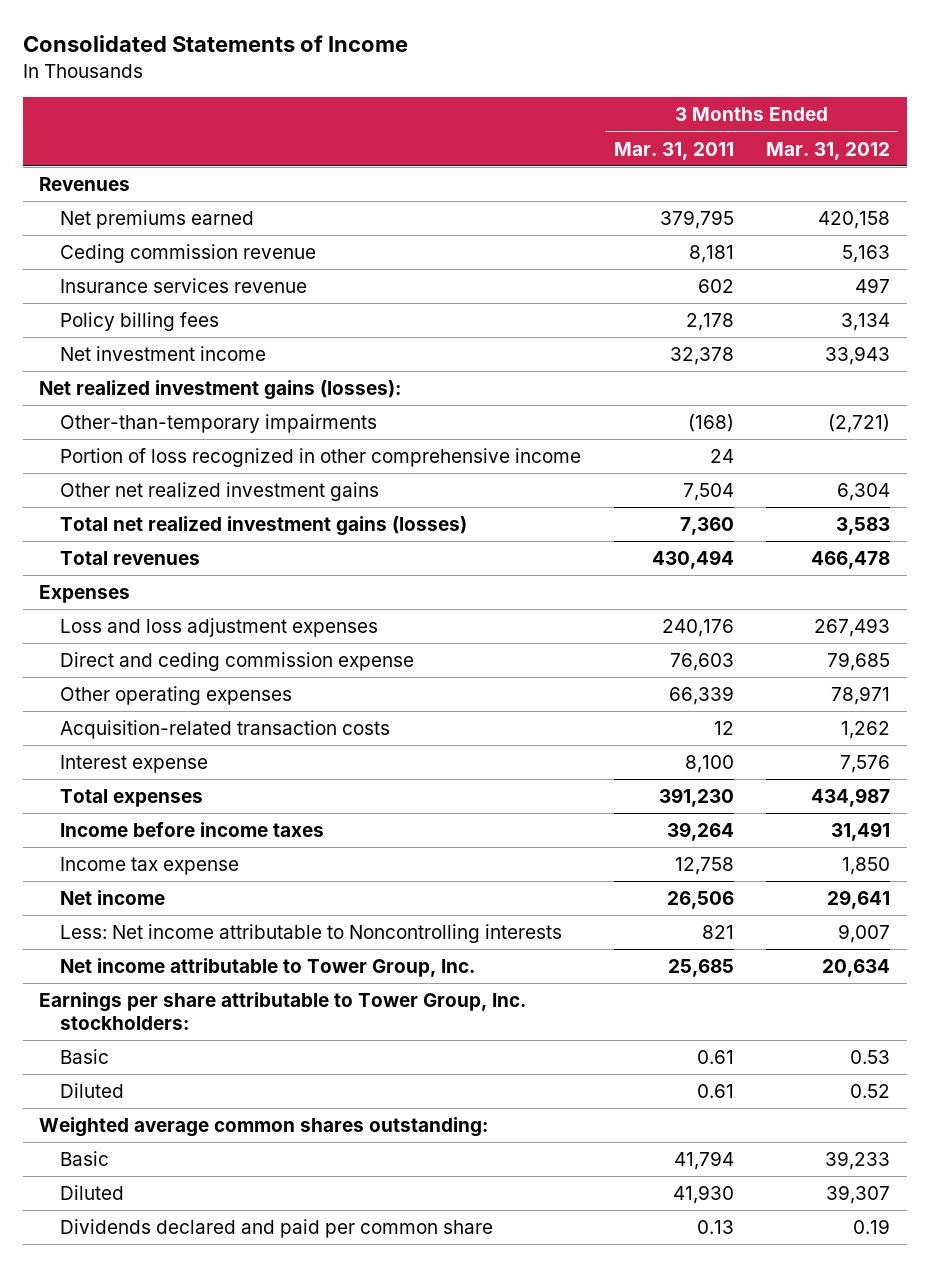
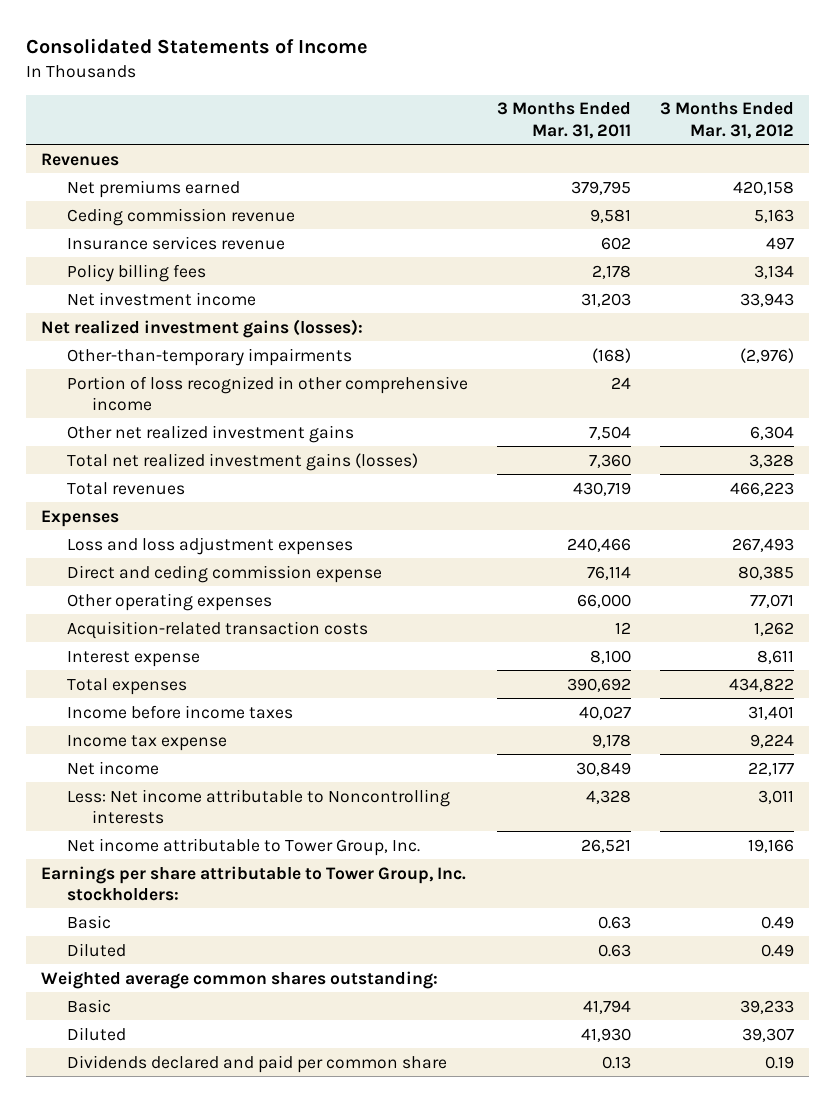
- Ceding commission revenue | 8,181 | 5,163
+ Ceding commission revenue | 9,581 | 5,163
- Net investment income | 32,378 | 33,943
+ Net investment income | 31,203 | 33,943
- Other-than-temporary impairments | (168) | (2,721)
+ Other-than-temporary impairments | (168) | (2,976)
- Total net realized investment gains (losses) | 7,360 | 3,583
- Total revenues | 430,494 | 466,478
+ Total net realized investment gains (losses) | 7,360 | 3,328
+ Total revenues | 430,719 | 466,223
- Loss and loss adjustment expenses | 240,176 | 267,493
- Direct and ceding commission expense | 76,603 | 79,685
- Other operating expenses | 66,339 | 78,971
+ Loss and loss adjustment expenses | 240,466 | 267,493
+ Direct and ceding commission expense | 76,114 | 80,385
+ Other operating expenses | 66,000 | 77,071
- Interest expense | 8,100 | 7,576
- Total expenses | 391,230 | 434,987
- Income before income taxes | 39,264 | 31,491
- Income tax expense | 12,758 | 1,850
- Net income | 26,506 | 29,641
- Less: Net income attributable to Noncontrolling interests | 821 | 9,007
- Net income attributable to Tower Group, Inc. | 25,685 | 20,634
+ Interest expense | 8,100 | 8,611
+ Total expenses | 390,692 | 434,822
+ Income before income taxes | 40,027 | 31,401
+ Income tax expense | 9,178 | 9,224
+ Net income | 30,849 | 22,177
+ Less: Net income attributable to Noncontrolling interests | 4,328 | 3,011
+ Net income attributable to Tower Group, Inc. | 26,521 | 19,166
- Basic | 0.61 | 0.53
- Diluted | 0.61 | 0.52
+ Basic | 0.63 | 0.49
+ Diluted | 0.63 | 0.49

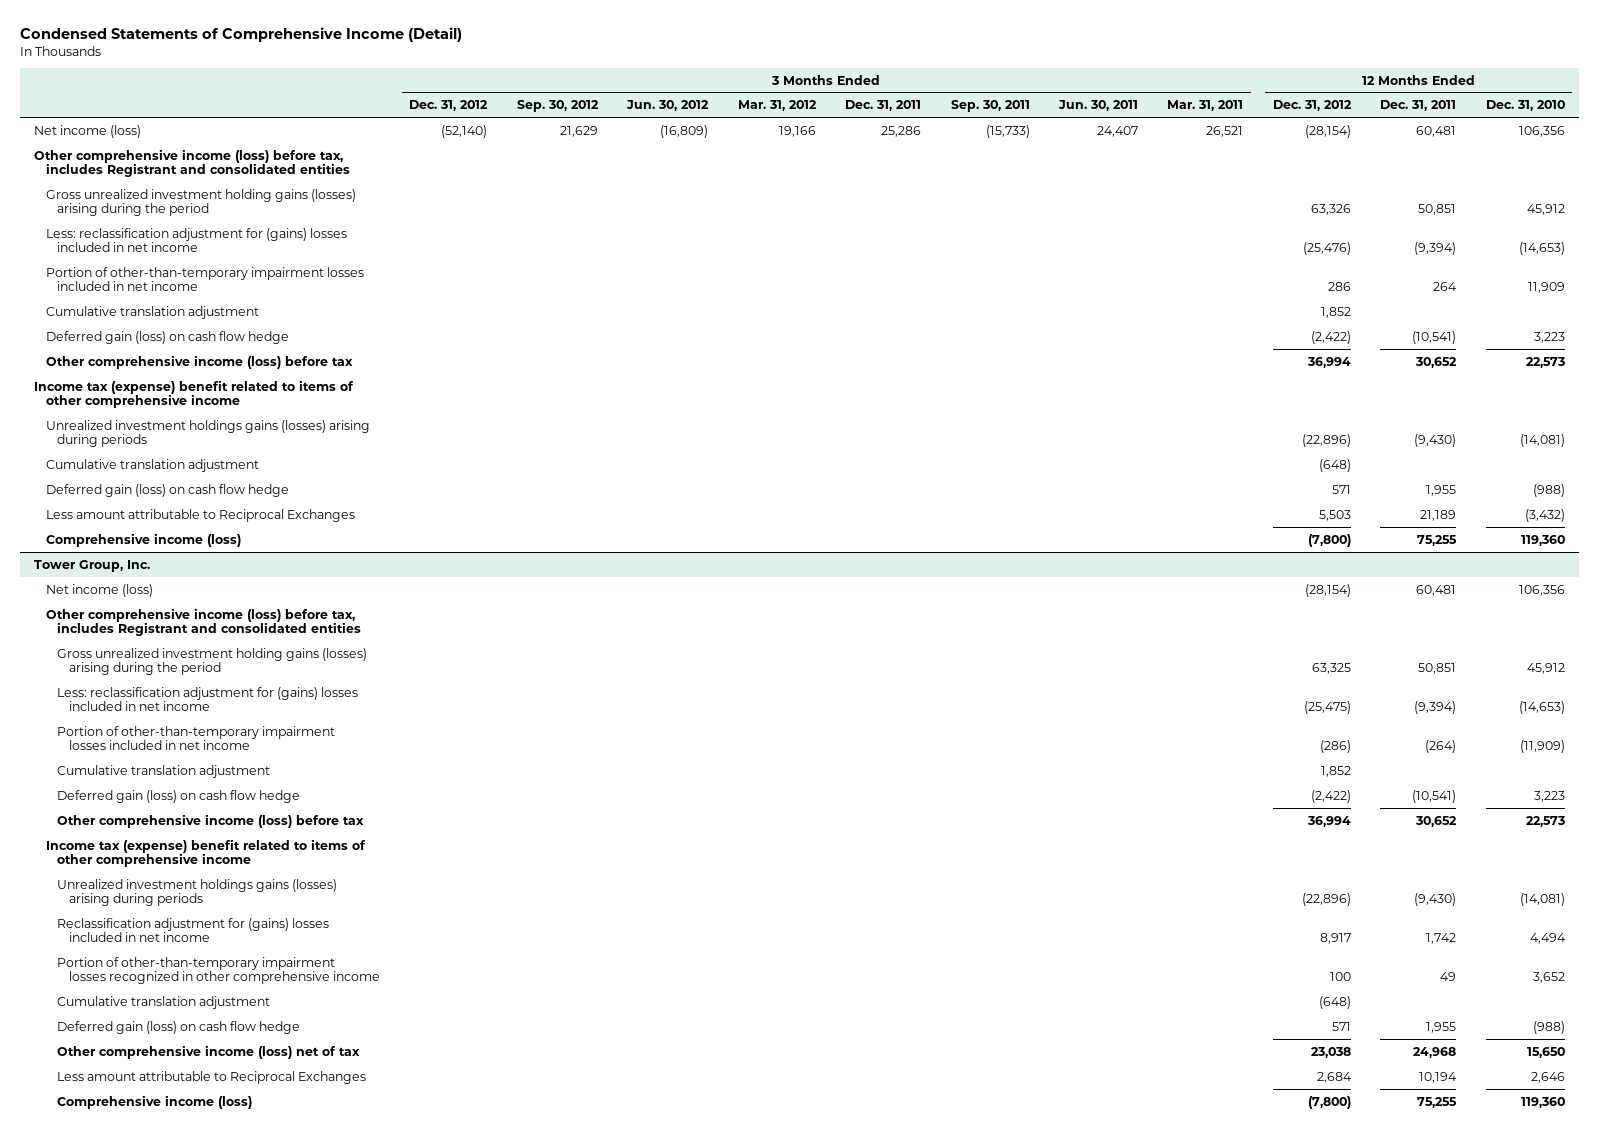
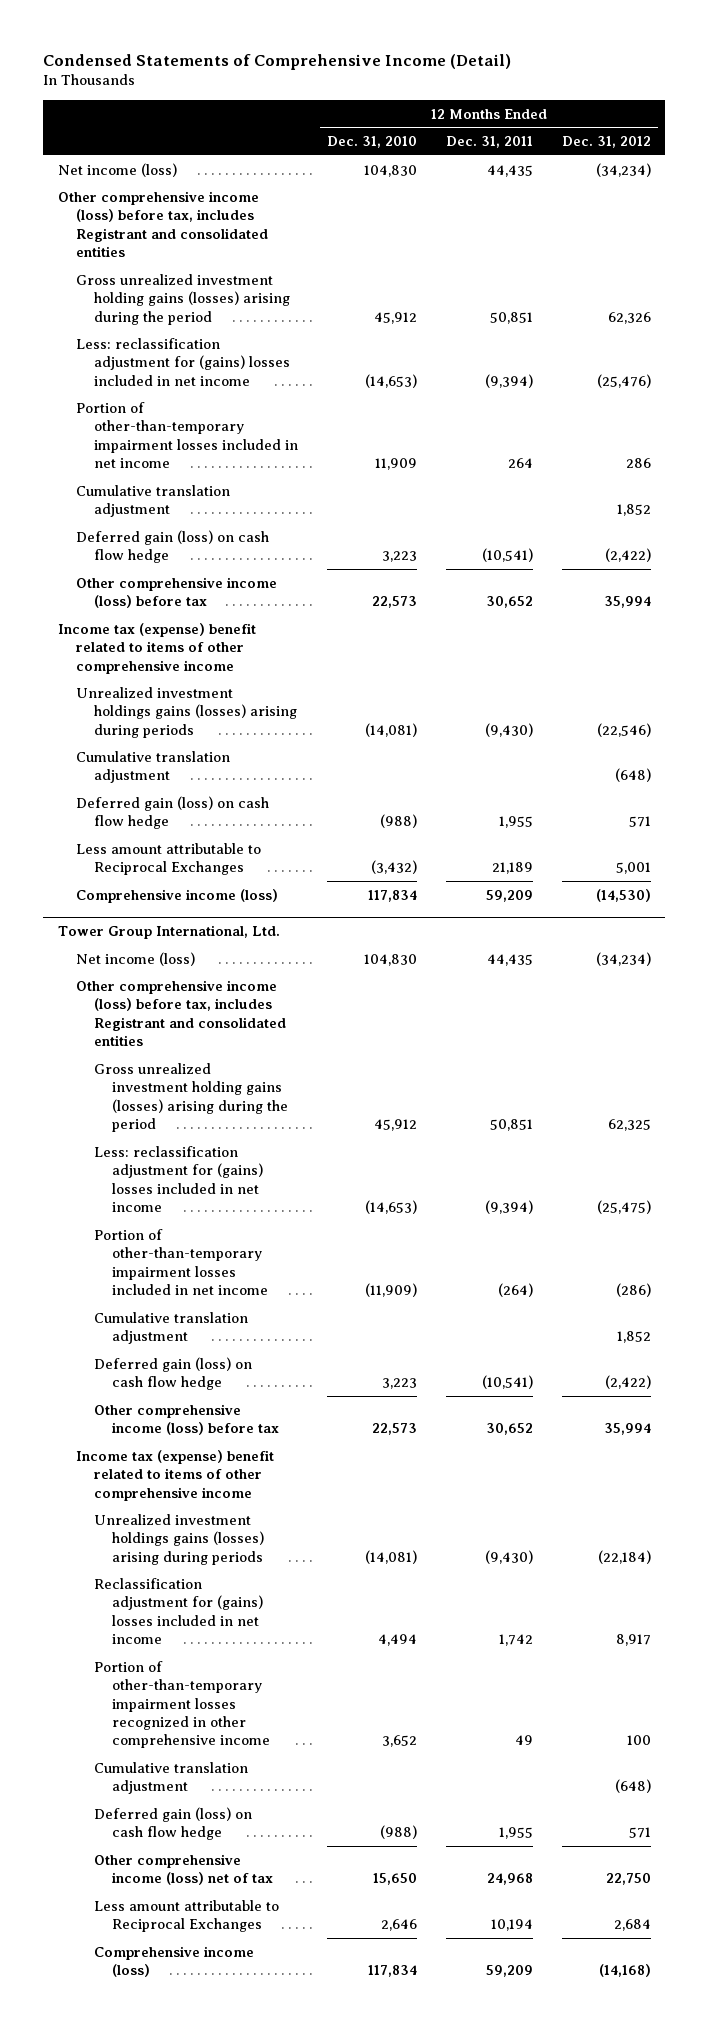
- | 3 Months Ended Dec. 31, 2012 | 3 Months Ended Sep. 30, 2012 | 3 Months Ended Jun. 30, 2012 | 3 Months Ended Mar. 31, 2012 | 3 Months Ended Dec. 31, 2011 | 3 Months Ended Sep. 30, 2011 | 3 Months Ended Jun. 30, 2011 | 3 Months Ended Mar. 31, 2011 | 12 Months Ended Dec. 31, 2012 | 12 Months Ended Dec. 31, 2011 | 12 Months Ended Dec. 31, 2010
+ | 12 Months Ended Dec. 31, 2010 | 12 Months Ended Dec. 31, 2011 | 12 Months Ended Dec. 31, 2012
- Net income (loss) | (52,140) | 21,629 | (16,809) | 19,166 | 25,286 | (15,733) | 24,407 | 26,521 | (28,154) | 60,481 | 106,356
+ Net income (loss) | 104,830 | 44,435 | (34,234)
- Gross unrealized investment holding gains (losses) arising during the period | | | | | | | | | 63,326 | 50,851 | 45,912
+ Gross unrealized investment holding gains (losses) arising during the period | 45,912 | 50,851 | 62,326
- Other comprehensive income (loss) before tax | | | | | | | | | 36,994 | 30,652 | 22,573
+ Other comprehensive income (loss) before tax | 22,573 | 30,652 | 35,994
- Unrealized investment holdings gains (losses) arising during periods | | | | | | | | | (22,896) | (9,430) | (14,081)
+ Unrealized investment holdings gains (losses) arising during periods | (14,081) | (9,430) | (22,546)
- Less amount attributable to Reciprocal Exchanges | | | | | | | | | 5,503 | 21,189 | (3,432)
- Comprehensive income (loss) | | | | | | | | | (7,800) | 75,255 | 119,360
- Tower Group, Inc.
- Net income (loss) | | | | | | | | | (28,154) | 60,481 | 106,356
+ Less amount attributable to Reciprocal Exchanges | (3,432) | 21,189 | 5,001
+ Comprehensive income (loss) | 117,834 | 59,209 | (14,530)
+ Tower Group International, Ltd.
+ Net income (loss) | 104,830 | 44,435 | (34,234)
- Gross unrealized investment holding gains (losses) arising during the period | | | | | | | | | 63,325 | 50,851 | 45,912
+ Gross unrealized investment holding gains (losses) arising during the period | 45,912 | 50,851 | 62,325
- Other comprehensive income (loss) before tax | | | | | | | | | 36,994 | 30,652 | 22,573
+ Other comprehensive income (loss) before tax | 22,573 | 30,652 | 35,994
- Unrealized investment holdings gains (losses) arising during periods | | | | | | | | | (22,896) | (9,430) | (14,081)
+ Unrealized investment holdings gains (losses) arising during periods | (14,081) | (9,430) | (22,184)
- Other comprehensive income (loss) net of tax | | | | | | | | | 23,038 | 24,968 | 15,650
+ Other comprehensive income (loss) net of tax | 15,650 | 24,968 | 22,750
- Comprehensive income (loss) | | | | | | | | | (7,800) | 75,255 | 119,360
+ Comprehensive income (loss) | 117,834 | 59,209 | (14,168)

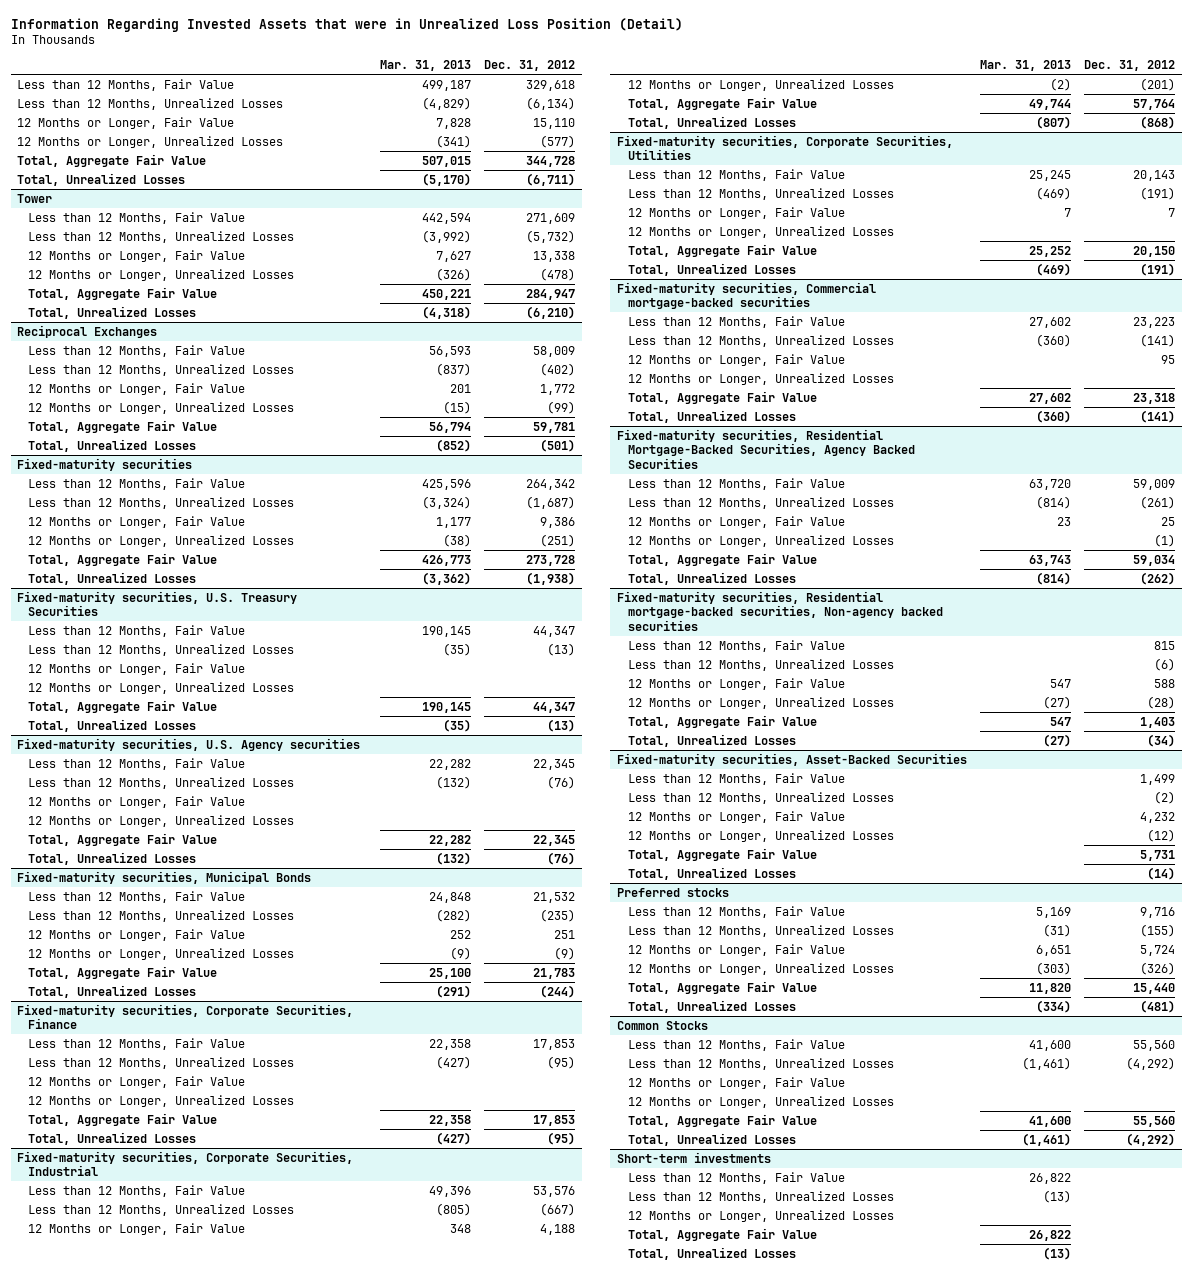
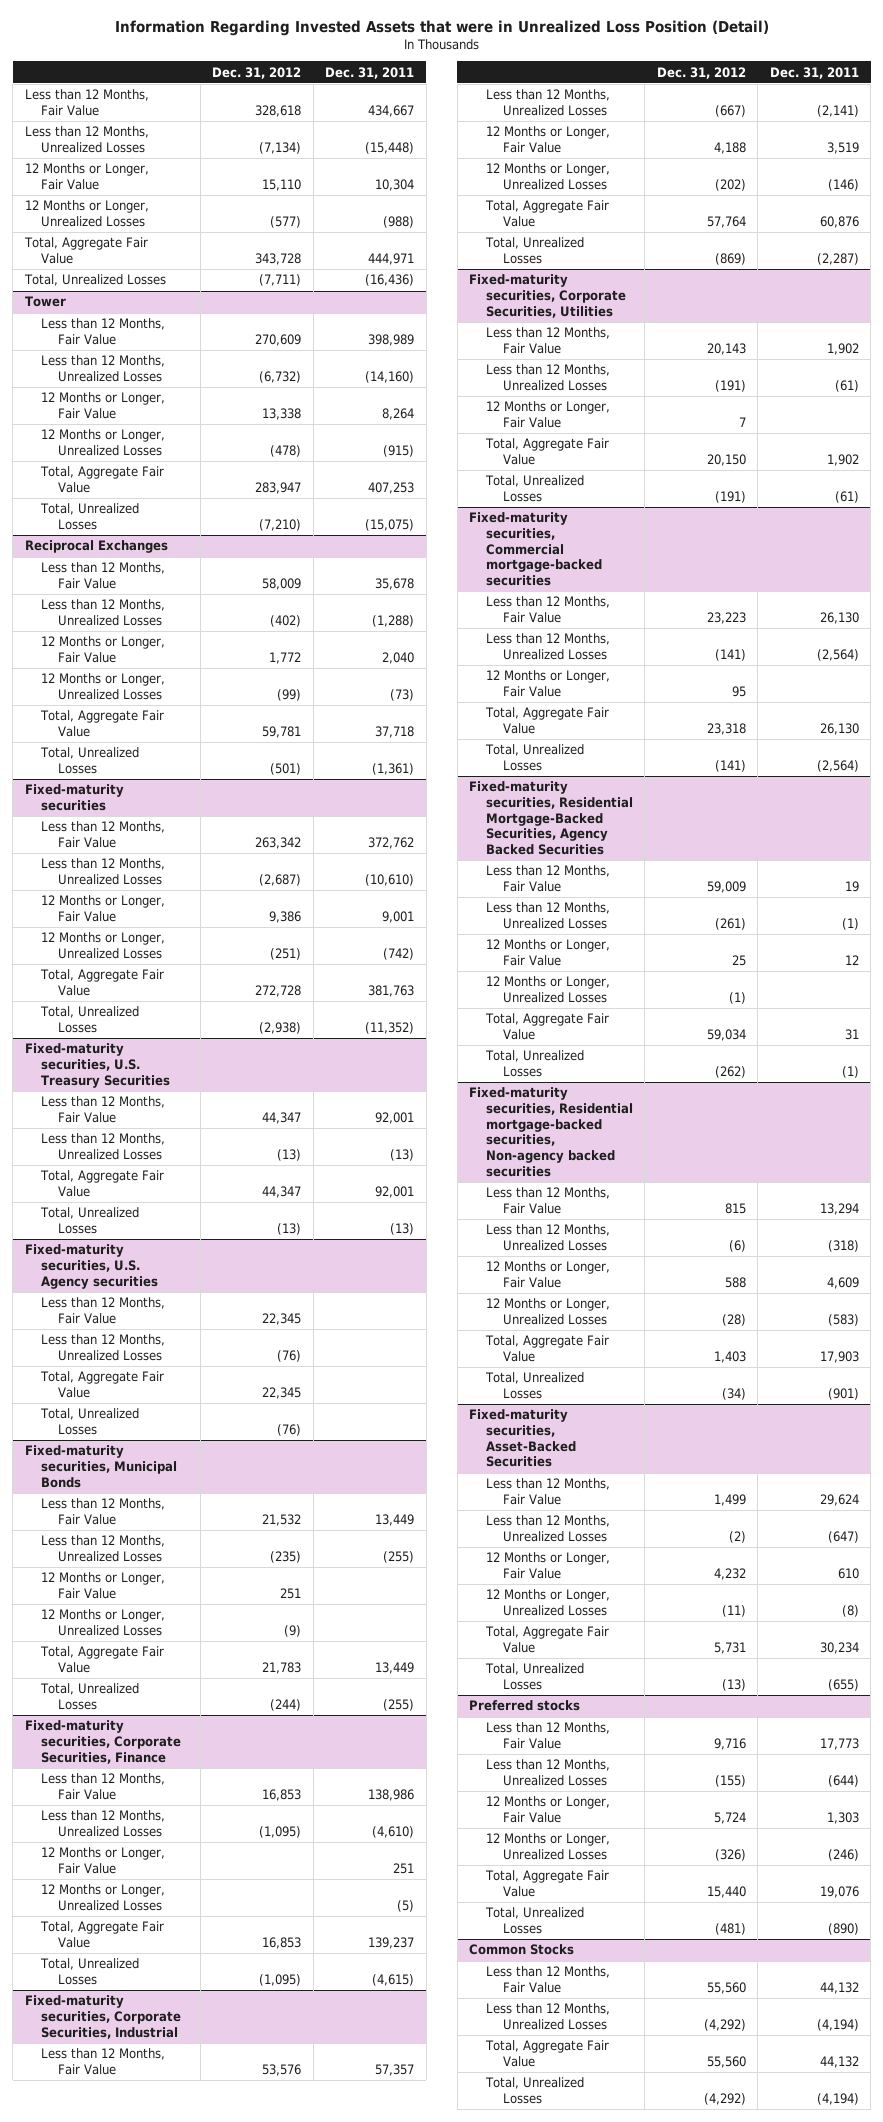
- | Mar. 31, 2013 | Dec. 31, 2012
+ | Dec. 31, 2012 | Dec. 31, 2011
- Less than 12 Months, Fair Value | 499,187 | 329,618
- Less than 12 Months, Unrealized Losses | (4,829) | (6,134)
+ Less than 12 Months, Fair Value | 328,618 | 434,667
+ Less than 12 Months, Unrealized Losses | (7,134) | (15,448)
- Total, Aggregate Fair Value | 507,015 | 344,728
- Total, Unrealized Losses | (5,170) | (6,711)
+ Total, Aggregate Fair Value | 343,728 | 444,971
+ Total, Unrealized Losses | (7,711) | (16,436)
@ Tower
- Less than 12 Months, Fair Value | 442,594 | 271,609
- Less than 12 Months, Unrealized Losses | (3,992) | (5,732)
+ Less than 12 Months, Fair Value | 270,609 | 398,989
+ Less than 12 Months, Unrealized Losses | (6,732) | (14,160)
- Total, Aggregate Fair Value | 450,221 | 284,947
- Total, Unrealized Losses | (4,318) | (6,210)
+ Total, Aggregate Fair Value | 283,947 | 407,253
+ Total, Unrealized Losses | (7,210) | (15,075)
@ Fixed-maturity securities
- Less than 12 Months, Fair Value | 425,596 | 264,342
- Less than 12 Months, Unrealized Losses | (3,324) | (1,687)
+ Less than 12 Months, Fair Value | 263,342 | 372,762
+ Less than 12 Months, Unrealized Losses | (2,687) | (10,610)
- Total, Aggregate Fair Value | 426,773 | 273,728
- Total, Unrealized Losses | (3,362) | (1,938)
+ Total, Aggregate Fair Value | 272,728 | 381,763
+ Total, Unrealized Losses | (2,938) | (11,352)
@ Fixed-maturity securities, U.S. Treasury Securities
- 12 Months or Longer, Fair Value
- 12 Months or Longer, Unrealized Losses
@ Fixed-maturity securities, U.S. Agency securities
- 12 Months or Longer, Fair Value
- 12 Months or Longer, Unrealized Losses
@ Fixed-maturity securities, Corporate Securities, Finance
- Less than 12 Months, Fair Value | 22,358 | 17,853
- Less than 12 Months, Unrealized Losses | (427) | (95)
+ Less than 12 Months, Fair Value | 16,853 | 138,986
+ Less than 12 Months, Unrealized Losses | (1,095) | (4,610)
- Total, Aggregate Fair Value | 22,358 | 17,853
- Total, Unrealized Losses | (427) | (95)
+ Total, Aggregate Fair Value | 16,853 | 139,237
+ Total, Unrealized Losses | (1,095) | (4,615)
@ Fixed-maturity securities, Corporate Securities, Industrial
- 12 Months or Longer, Unrealized Losses | (2) | (201)
+ 12 Months or Longer, Unrealized Losses | (202) | (146)
- Total, Unrealized Losses | (807) | (868)
+ Total, Unrealized Losses | (869) | (2,287)
@ Fixed-maturity securities, Corporate Securities, Utilities
- 12 Months or Longer, Unrealized Losses
@ Fixed-maturity securities, Commercial mortgage-backed securities
- 12 Months or Longer, Unrealized Losses
@ Fixed-maturity securities, Asset-Backed Securities
- 12 Months or Longer, Unrealized Losses | | (12)
+ 12 Months or Longer, Unrealized Losses | (11) | (8)
- Total, Unrealized Losses | | (14)
+ Total, Unrealized Losses | (13) | (655)
@ Common Stocks
- 12 Months or Longer, Fair Value
- 12 Months or Longer, Unrealized Losses
- Short-term investments
- Less than 12 Months, Fair Value | 26,822 |
- Less than 12 Months, Unrealized Losses | (13) |
- 12 Months or Longer, Unrealized Losses
- Total, Aggregate Fair Value | 26,822 |
- Total, Unrealized Losses | (13) |

